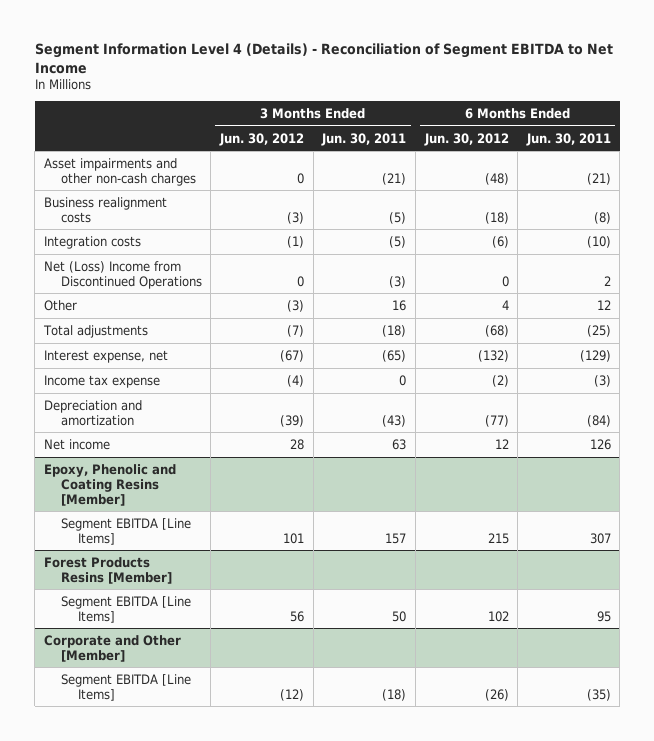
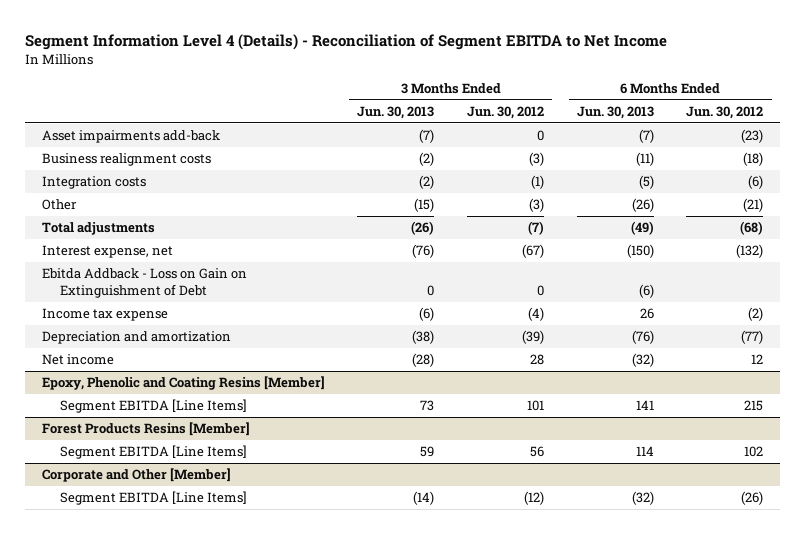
- | 3 Months Ended Jun. 30, 2012 | 3 Months Ended Jun. 30, 2011 | 6 Months Ended Jun. 30, 2012 | 6 Months Ended Jun. 30, 2011
+ | 3 Months Ended Jun. 30, 2013 | 3 Months Ended Jun. 30, 2012 | 6 Months Ended Jun. 30, 2013 | 6 Months Ended Jun. 30, 2012
- Asset impairments and other non-cash charges | 0 | (21) | (48) | (21)
+ Asset impairments add-back | (7) | 0 | (7) | (23)
- Net (Loss) Income from Discontinued Operations | 0 | (3) | 0 | 2
- Other | (3) | 16 | 4 | 12
+ Other | (15) | (3) | (26) | (21)
+ Ebitda Addback - Loss on Gain on Extinguishment of Debt | 0 | 0 | (6) |

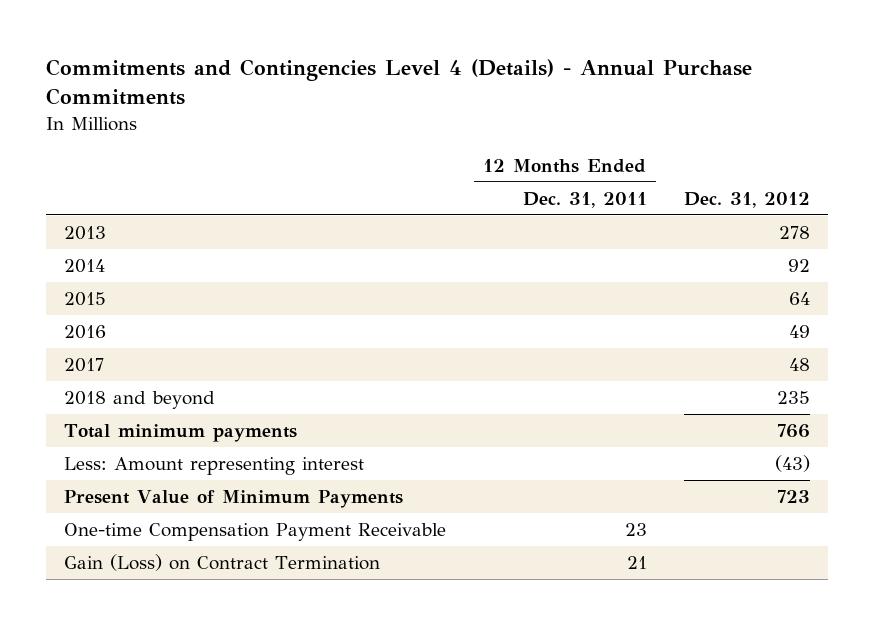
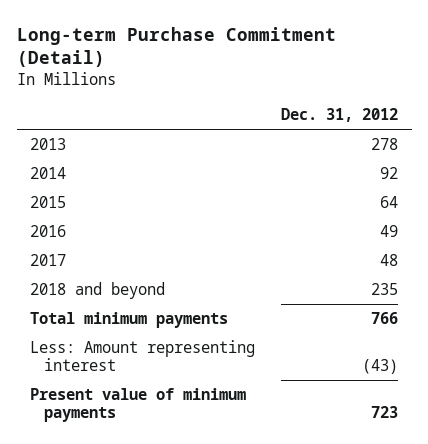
- Commitments and Contingencies Level 4 (Details) - Annual Purchase Commitments
+ Long-term Purchase Commitment (Detail)
- | 12 Months Ended Dec. 31, 2011 | Dec. 31, 2012
+ | Dec. 31, 2012
- Present Value of Minimum Payments | | 723
- One-time Compensation Payment Receivable | 23 |
- Gain (Loss) on Contract Termination | 21 |
+ Present value of minimum payments | 723

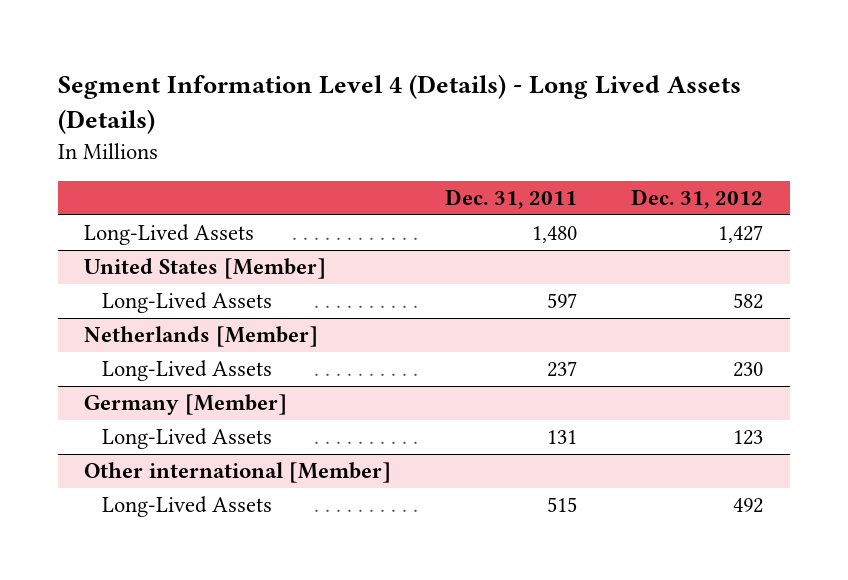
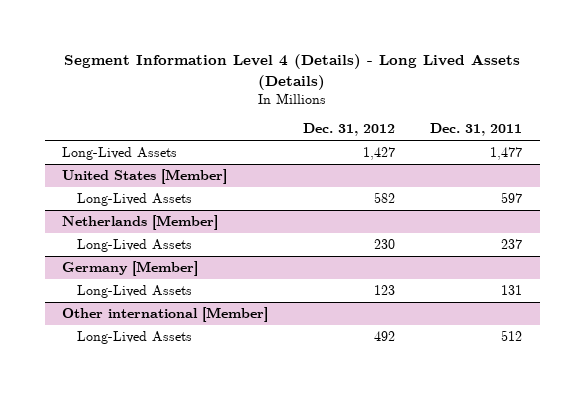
- | Dec. 31, 2011 | Dec. 31, 2012
+ | Dec. 31, 2012 | Dec. 31, 2011
- Long-Lived Assets | 1,480 | 1,427
+ Long-Lived Assets | 1,427 | 1,477
@ Other international [Member]
- Long-Lived Assets | 515 | 492
+ Long-Lived Assets | 492 | 512

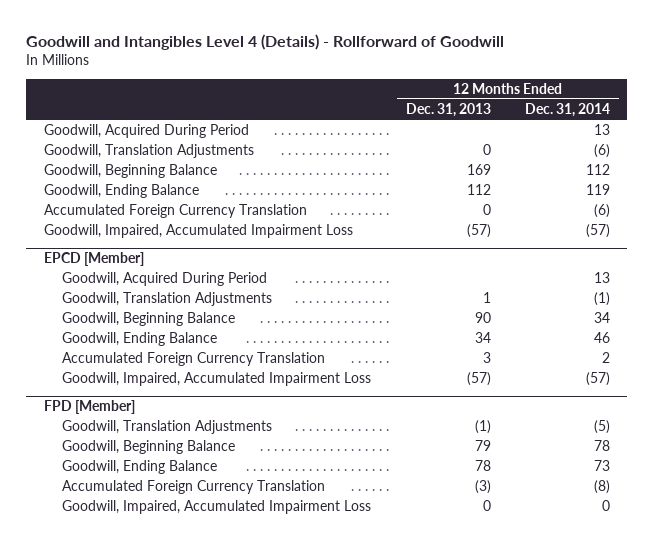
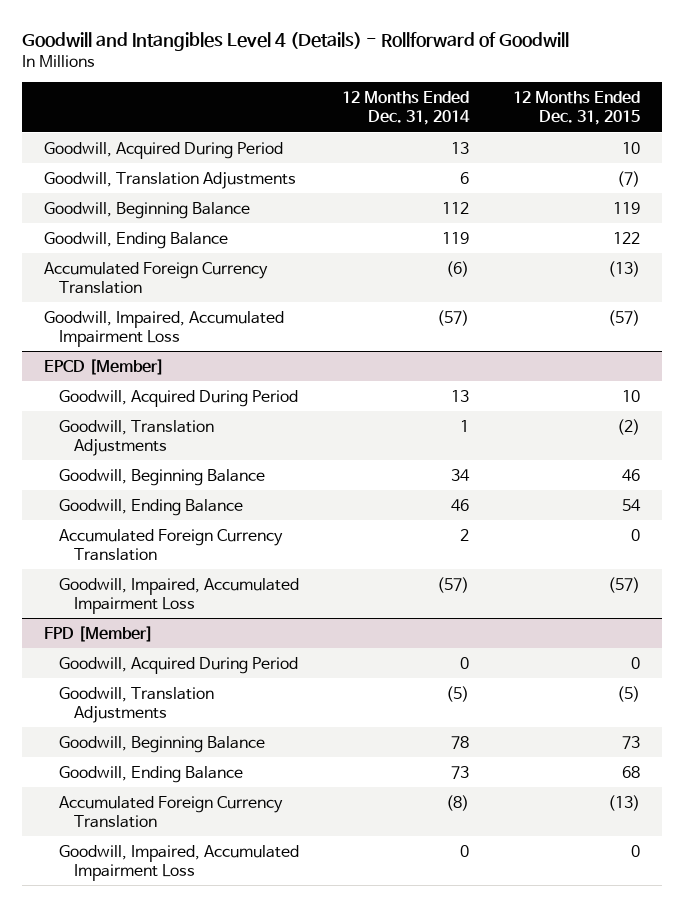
- | 12 Months Ended Dec. 31, 2013 | 12 Months Ended Dec. 31, 2014
+ | 12 Months Ended Dec. 31, 2014 | 12 Months Ended Dec. 31, 2015
- Goodwill, Translation Adjustments | 0 | (6)
+ Goodwill, Translation Adjustments | 6 | (7)
@ EPCD [Member]
- Goodwill, Translation Adjustments | 1 | (1)
+ Goodwill, Translation Adjustments | 1 | (2)
@ FPD [Member]
+ Goodwill, Acquired During Period | 0 | 0

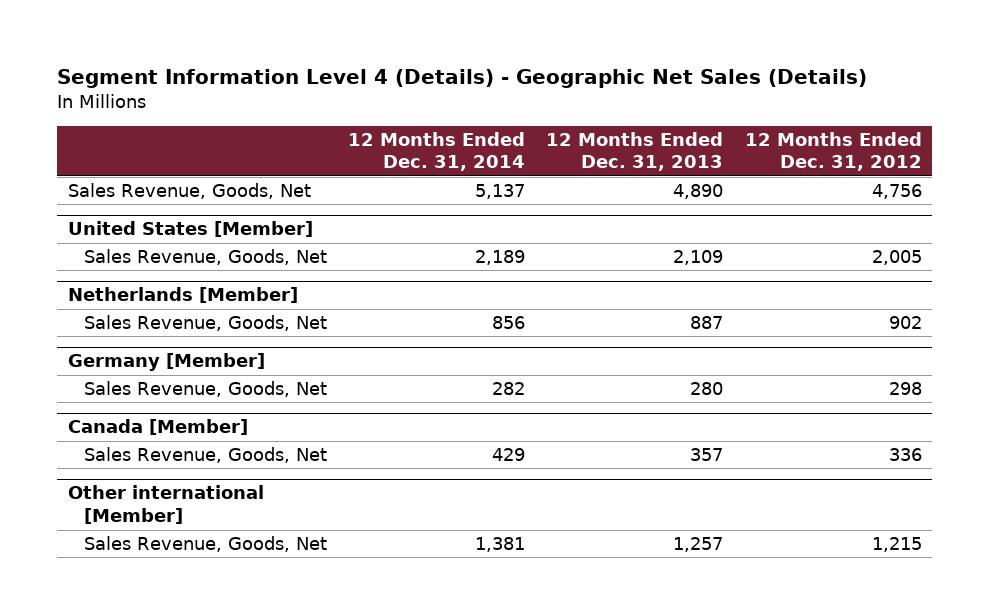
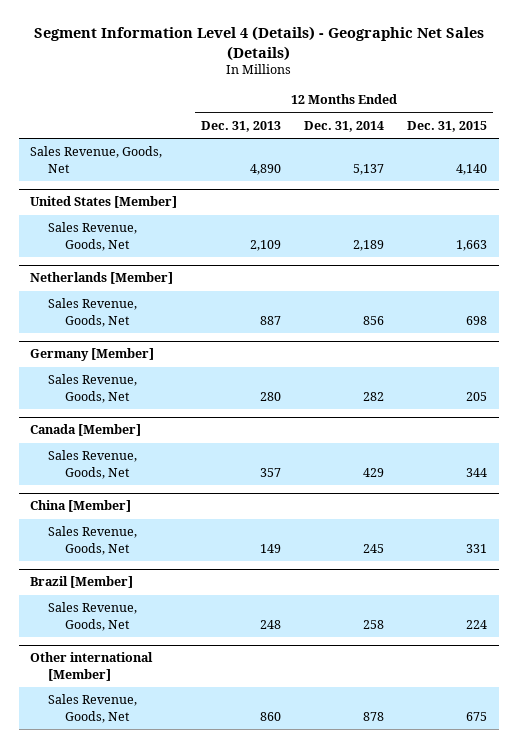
- | 12 Months Ended Dec. 31, 2014 | 12 Months Ended Dec. 31, 2013 | 12 Months Ended Dec. 31, 2012
+ | 12 Months Ended Dec. 31, 2013 | 12 Months Ended Dec. 31, 2014 | 12 Months Ended Dec. 31, 2015
+ China [Member]
+ Sales Revenue, Goods, Net | 149 | 245 | 331
+ Brazil [Member]
+ Sales Revenue, Goods, Net | 248 | 258 | 224
@ Other international [Member]
- Sales Revenue, Goods, Net | 1,381 | 1,257 | 1,215
+ Sales Revenue, Goods, Net | 860 | 878 | 675

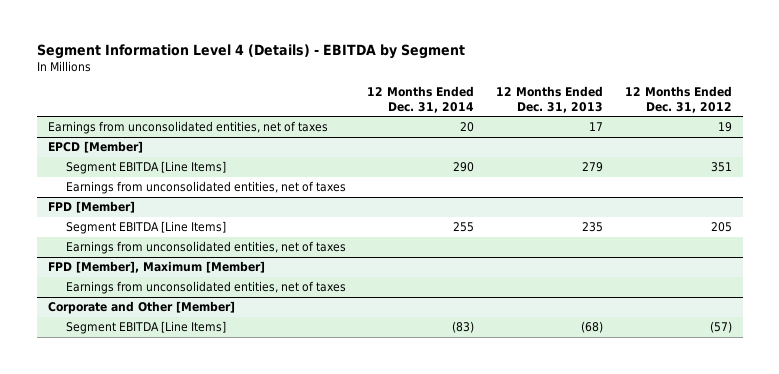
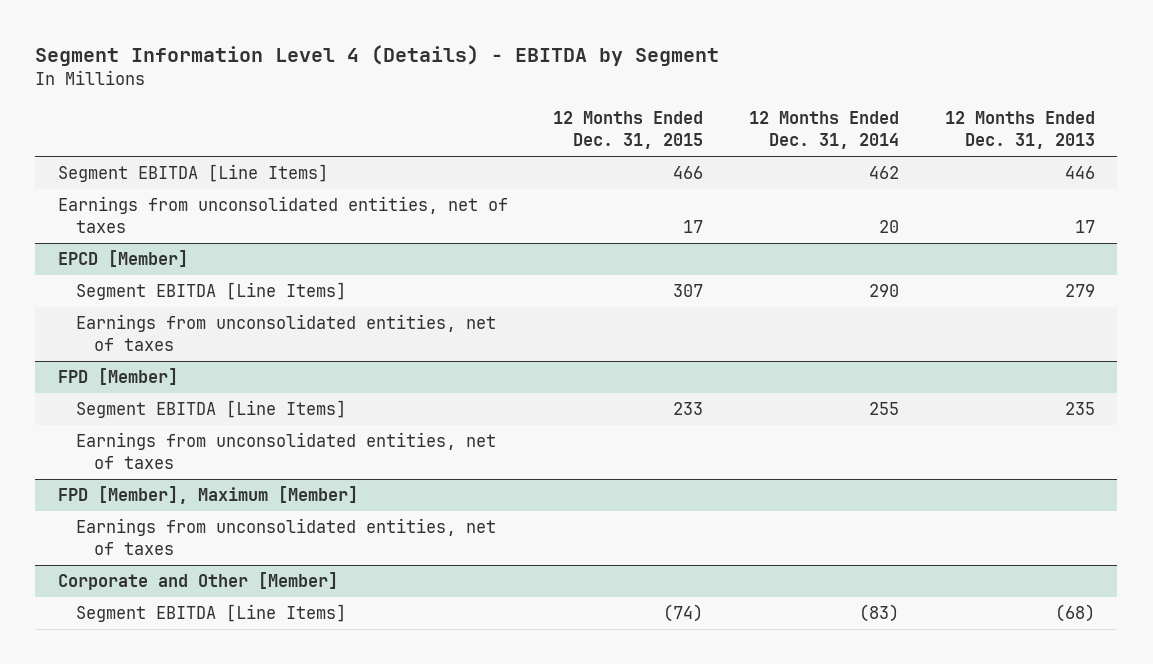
- | 12 Months Ended Dec. 31, 2014 | 12 Months Ended Dec. 31, 2013 | 12 Months Ended Dec. 31, 2012
+ | 12 Months Ended Dec. 31, 2015 | 12 Months Ended Dec. 31, 2014 | 12 Months Ended Dec. 31, 2013
+ Segment EBITDA [Line Items] | 466 | 462 | 446

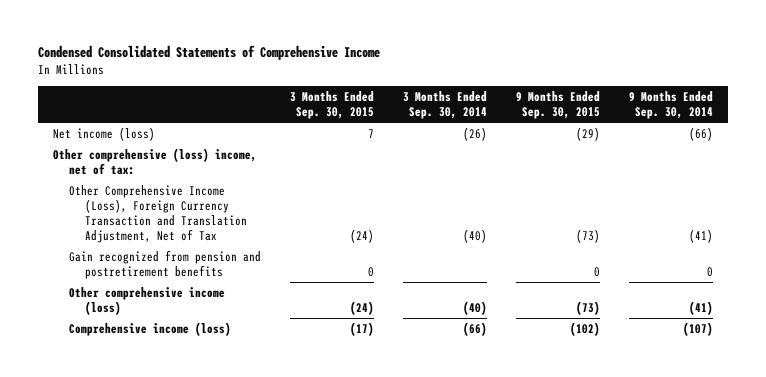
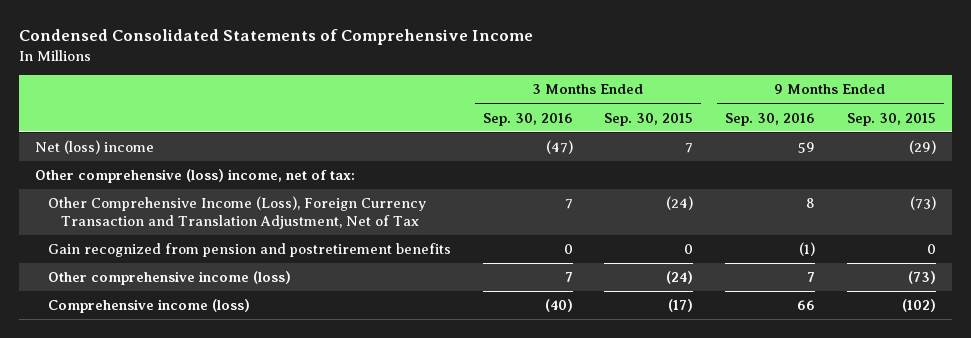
- | 3 Months Ended Sep. 30, 2015 | 3 Months Ended Sep. 30, 2014 | 9 Months Ended Sep. 30, 2015 | 9 Months Ended Sep. 30, 2014
+ | 3 Months Ended Sep. 30, 2016 | 3 Months Ended Sep. 30, 2015 | 9 Months Ended Sep. 30, 2016 | 9 Months Ended Sep. 30, 2015
- Net income (loss) | 7 | (26) | (29) | (66)
+ Net (loss) income | (47) | 7 | 59 | (29)

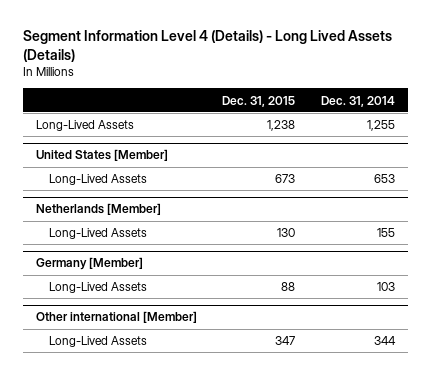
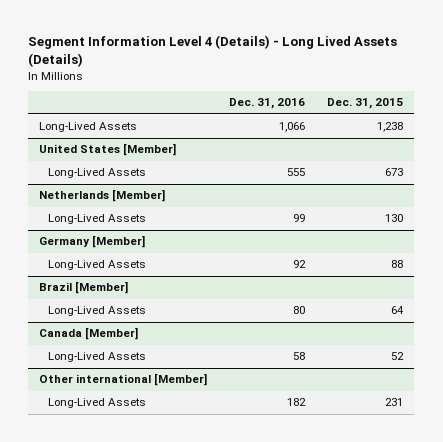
- | Dec. 31, 2015 | Dec. 31, 2014
+ | Dec. 31, 2016 | Dec. 31, 2015
+ Brazil [Member]
+ Long-Lived Assets | 80 | 64
+ Canada [Member]
+ Long-Lived Assets | 58 | 52
@ Other international [Member]
- Long-Lived Assets | 347 | 344
+ Long-Lived Assets | 182 | 231

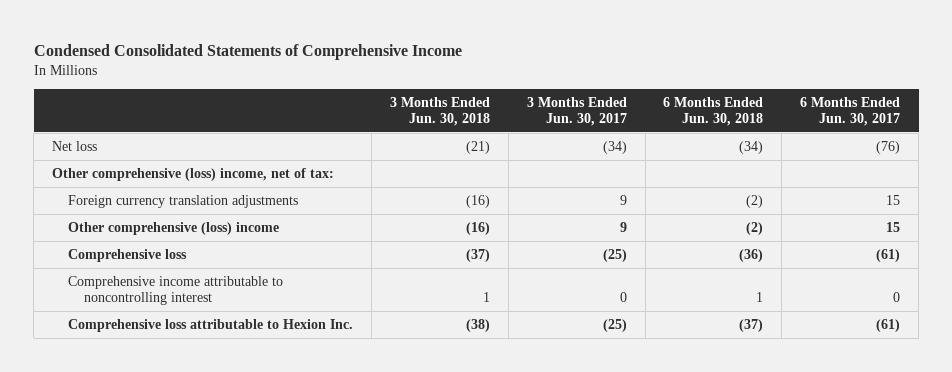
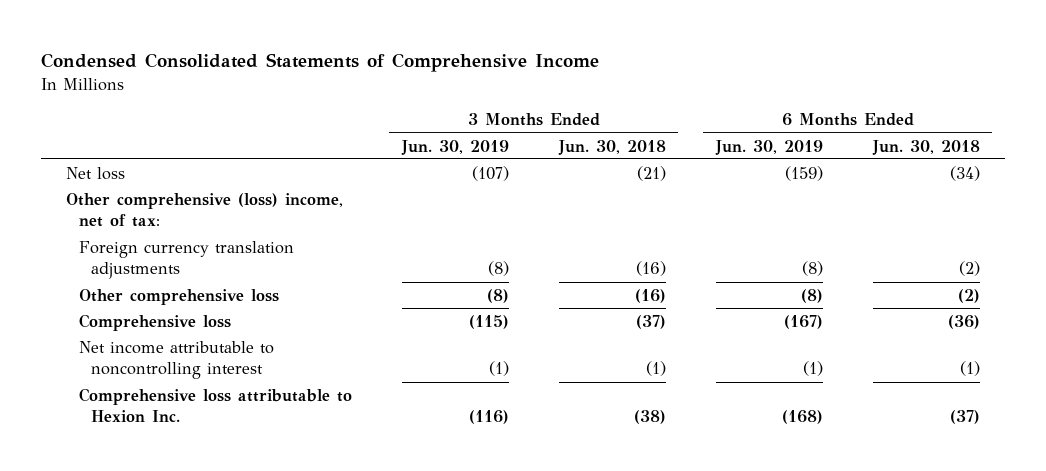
- | 3 Months Ended Jun. 30, 2018 | 3 Months Ended Jun. 30, 2017 | 6 Months Ended Jun. 30, 2018 | 6 Months Ended Jun. 30, 2017
+ | 3 Months Ended Jun. 30, 2019 | 3 Months Ended Jun. 30, 2018 | 6 Months Ended Jun. 30, 2019 | 6 Months Ended Jun. 30, 2018
- Other comprehensive (loss) income | (16) | 9 | (2) | 15
+ Other comprehensive loss | (8) | (16) | (8) | (2)
- Comprehensive income attributable to noncontrolling interest | 1 | 0 | 1 | 0
+ Net income attributable to noncontrolling interest | (1) | (1) | (1) | (1)

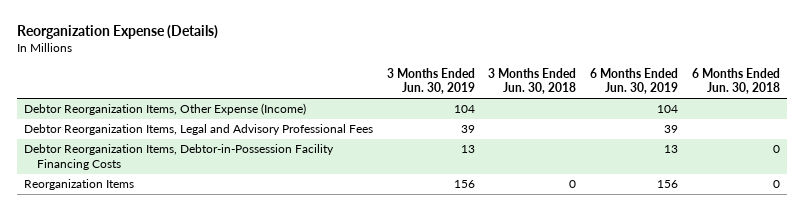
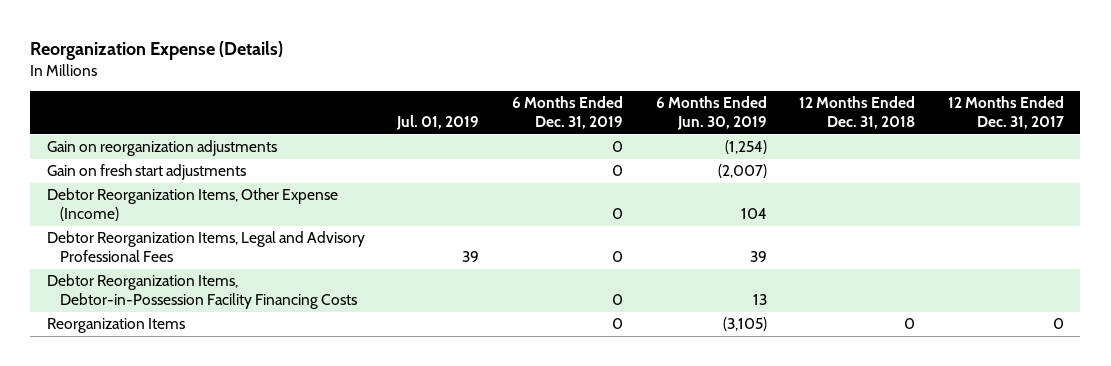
- | 3 Months Ended Jun. 30, 2019 | 3 Months Ended Jun. 30, 2018 | 6 Months Ended Jun. 30, 2019 | 6 Months Ended Jun. 30, 2018
+ | Jul. 01, 2019 | 6 Months Ended Dec. 31, 2019 | 6 Months Ended Jun. 30, 2019 | 12 Months Ended Dec. 31, 2018 | 12 Months Ended Dec. 31, 2017
+ Gain on reorganization adjustments | | 0 | (1,254) | |
+ Gain on fresh start adjustments | | 0 | (2,007) | |
- Reorganization Items | 156 | 0 | 156 | 0
+ Reorganization Items | | 0 | (3,105) | 0 | 0

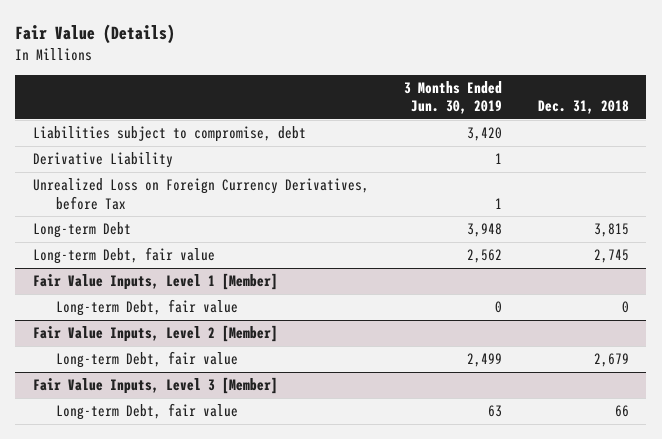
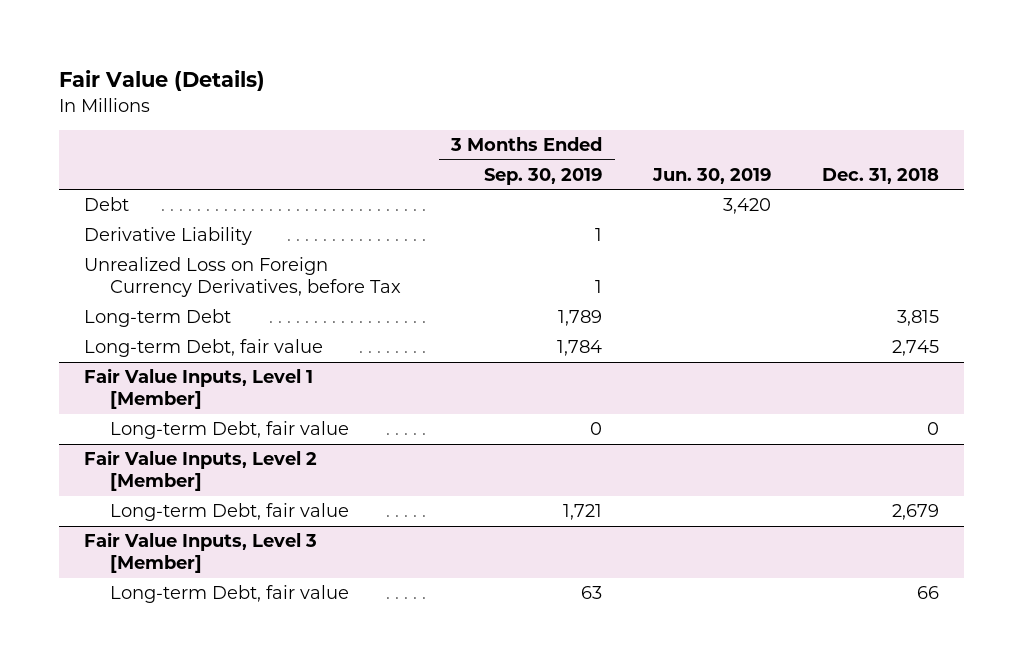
- | 3 Months Ended Jun. 30, 2019 | Dec. 31, 2018
+ | 3 Months Ended Sep. 30, 2019 | Jun. 30, 2019 | Dec. 31, 2018
- Liabilities subject to compromise, debt | 3,420 |
+ Debt | | 3,420 |

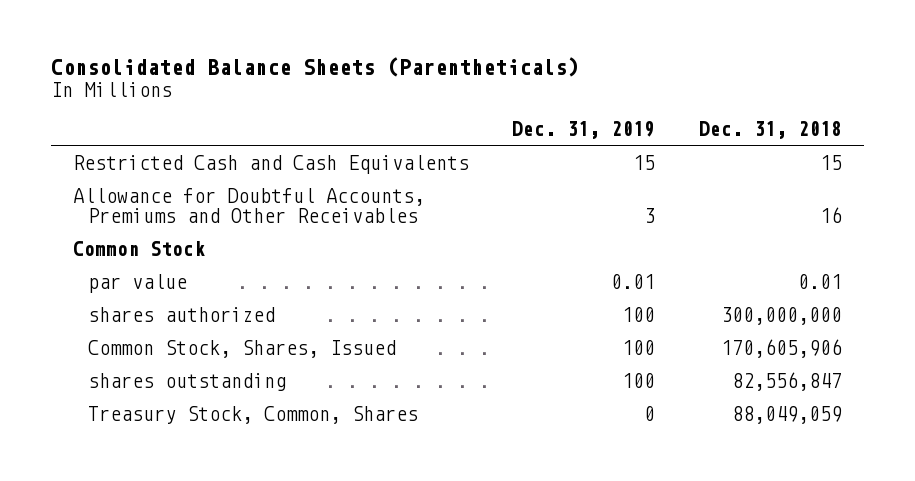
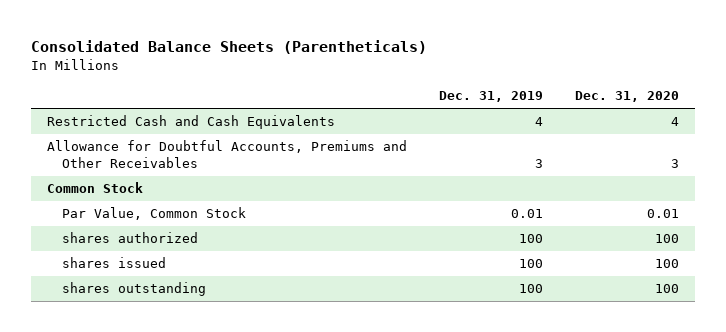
- | Dec. 31, 2019 | Dec. 31, 2018
+ | Dec. 31, 2019 | Dec. 31, 2020
- Restricted Cash and Cash Equivalents | 15 | 15
+ Restricted Cash and Cash Equivalents | 4 | 4
- par value | 0.01 | 0.01
+ Par Value, Common Stock | 0.01 | 0.01
- Common Stock, Shares, Issued | 100 | 170,605,906
+ shares issued | 100 | 100
- Treasury Stock, Common, Shares | 0 | 88,049,059

